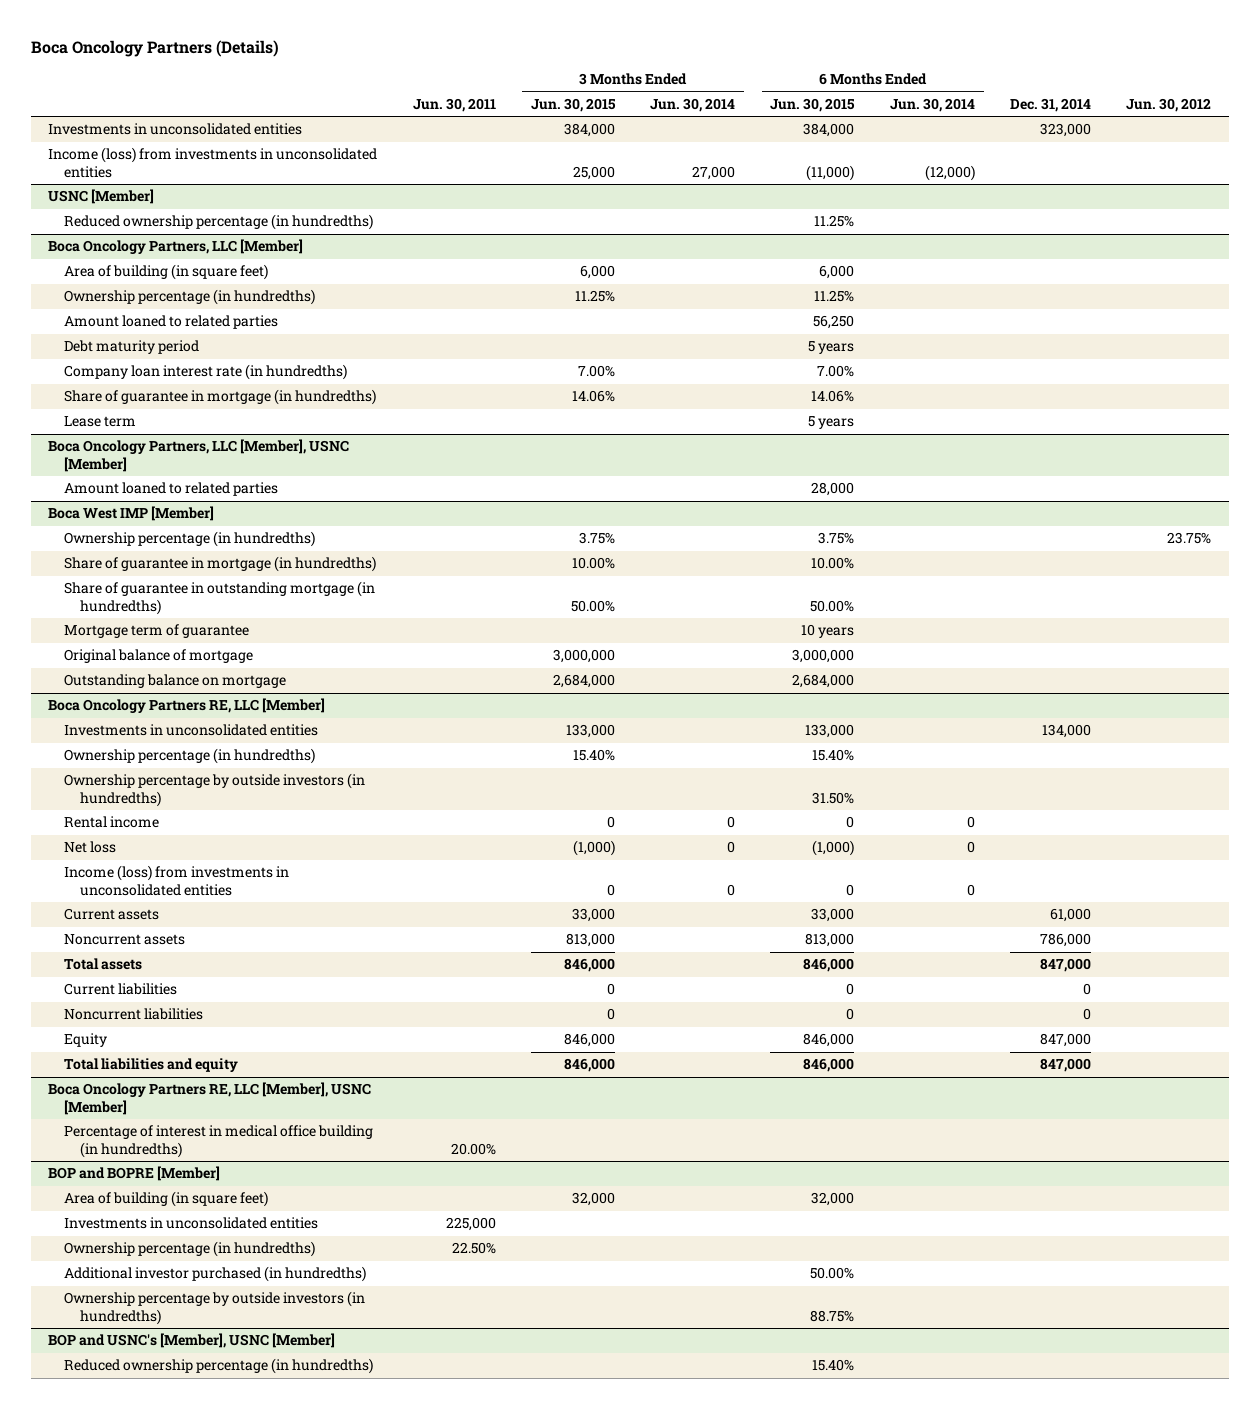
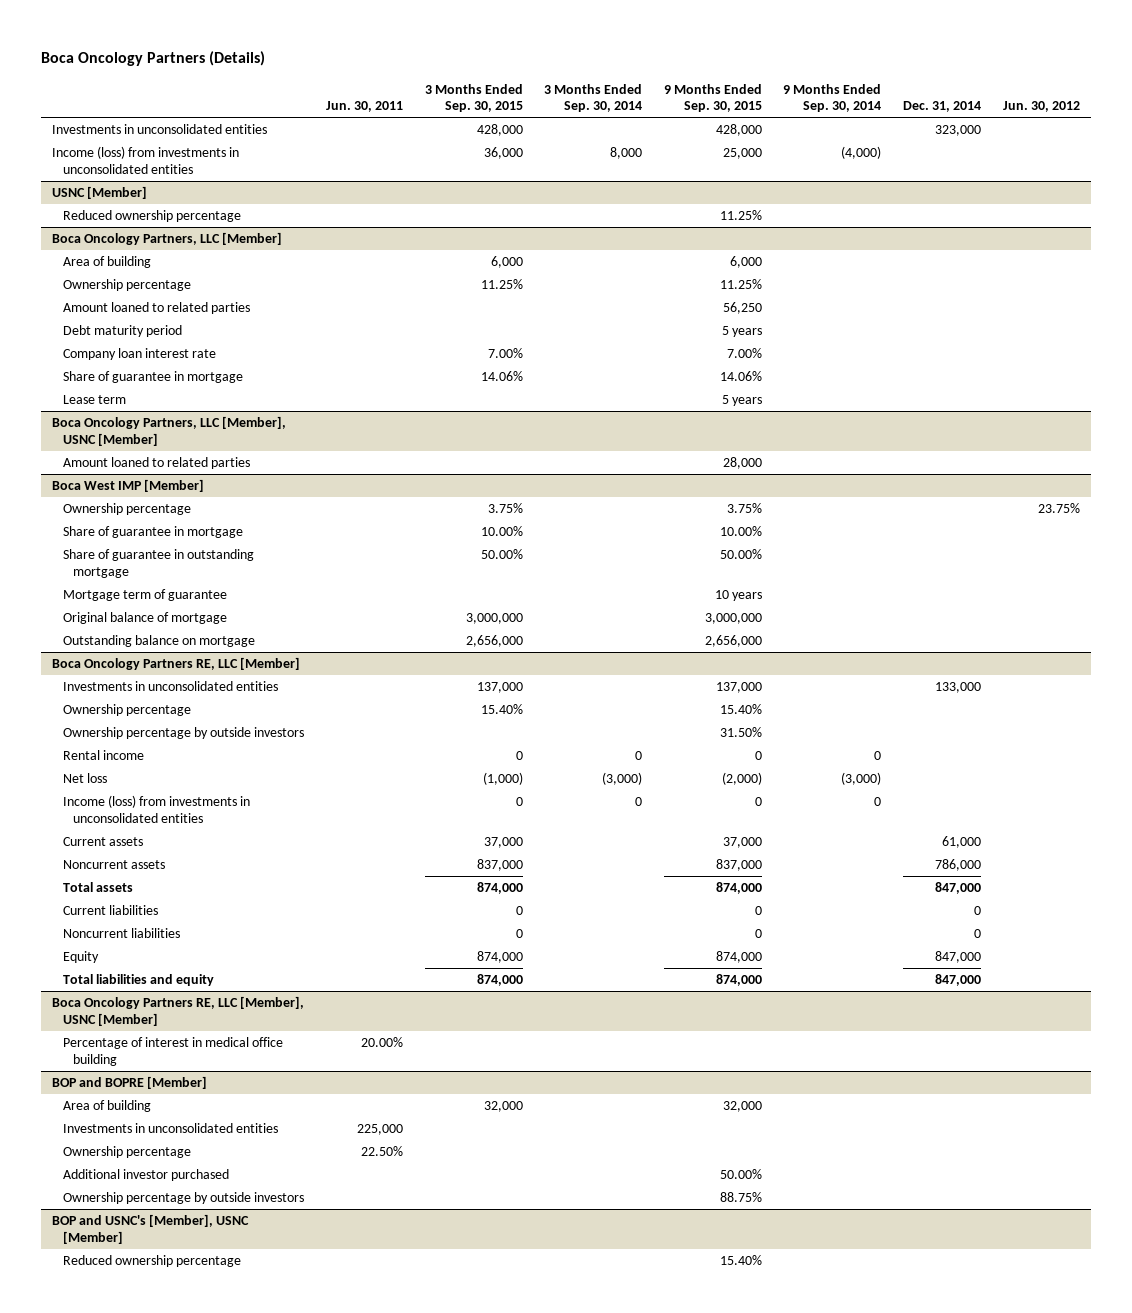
- | Jun. 30, 2011 | 3 Months Ended Jun. 30, 2015 | 3 Months Ended Jun. 30, 2014 | 6 Months Ended Jun. 30, 2015 | 6 Months Ended Jun. 30, 2014 | Dec. 31, 2014 | Jun. 30, 2012
+ | Jun. 30, 2011 | 3 Months Ended Sep. 30, 2015 | 3 Months Ended Sep. 30, 2014 | 9 Months Ended Sep. 30, 2015 | 9 Months Ended Sep. 30, 2014 | Dec. 31, 2014 | Jun. 30, 2012
@ USNC [Member]
- Reduced ownership percentage (in hundredths) | | | | 11.25% | | |
+ Reduced ownership percentage | | | | 11.25% | | |
@ Boca Oncology Partners, LLC [Member]
- Area of building (in square feet) | | 6,000 | | 6,000 | | |
- Ownership percentage (in hundredths) | | 11.25% | | 11.25% | | |
+ Area of building | | 6,000 | | 6,000 | | |
+ Ownership percentage | | 11.25% | | 11.25% | | |
- Company loan interest rate (in hundredths) | | 7.00% | | 7.00% | | |
- Share of guarantee in mortgage (in hundredths) | | 14.06% | | 14.06% | | |
+ Company loan interest rate | | 7.00% | | 7.00% | | |
+ Share of guarantee in mortgage | | 14.06% | | 14.06% | | |
@ Boca West IMP [Member]
- Ownership percentage (in hundredths) | | 3.75% | | 3.75% | | | 23.75%
- Share of guarantee in mortgage (in hundredths) | | 10.00% | | 10.00% | | |
- Share of guarantee in outstanding mortgage (in hundredths) | | 50.00% | | 50.00% | | |
+ Ownership percentage | | 3.75% | | 3.75% | | | 23.75%
+ Share of guarantee in mortgage | | 10.00% | | 10.00% | | |
+ Share of guarantee in outstanding mortgage | | 50.00% | | 50.00% | | |
@ Boca Oncology Partners RE, LLC [Member]
- Investments in unconsolidated entities | | 133,000 | | 133,000 | | 134,000 |
- Ownership percentage (in hundredths) | | 15.40% | | 15.40% | | |
- Ownership percentage by outside investors (in hundredths) | | | | 31.50% | | |
+ Investments in unconsolidated entities | | 137,000 | | 137,000 | | 133,000 |
+ Ownership percentage | | 15.40% | | 15.40% | | |
+ Ownership percentage by outside investors | | | | 31.50% | | |
@ Boca Oncology Partners RE, LLC [Member], USNC [Member]
- Percentage of interest in medical office building (in hundredths) | 20.00% | | | | | |
+ Percentage of interest in medical office building | 20.00% | | | | | |
@ BOP and BOPRE [Member]
- Area of building (in square feet) | | 32,000 | | 32,000 | | |
+ Area of building | | 32,000 | | 32,000 | | |
- Ownership percentage (in hundredths) | 22.50% | | | | | |
- Additional investor purchased (in hundredths) | | | | 50.00% | | |
- Ownership percentage by outside investors (in hundredths) | | | | 88.75% | | |
+ Ownership percentage | 22.50% | | | | | |
+ Additional investor purchased | | | | 50.00% | | |
+ Ownership percentage by outside investors | | | | 88.75% | | |
@ BOP and USNC's [Member], USNC [Member]
- Reduced ownership percentage (in hundredths) | | | | 15.40% | | |
+ Reduced ownership percentage | | | | 15.40% | | |

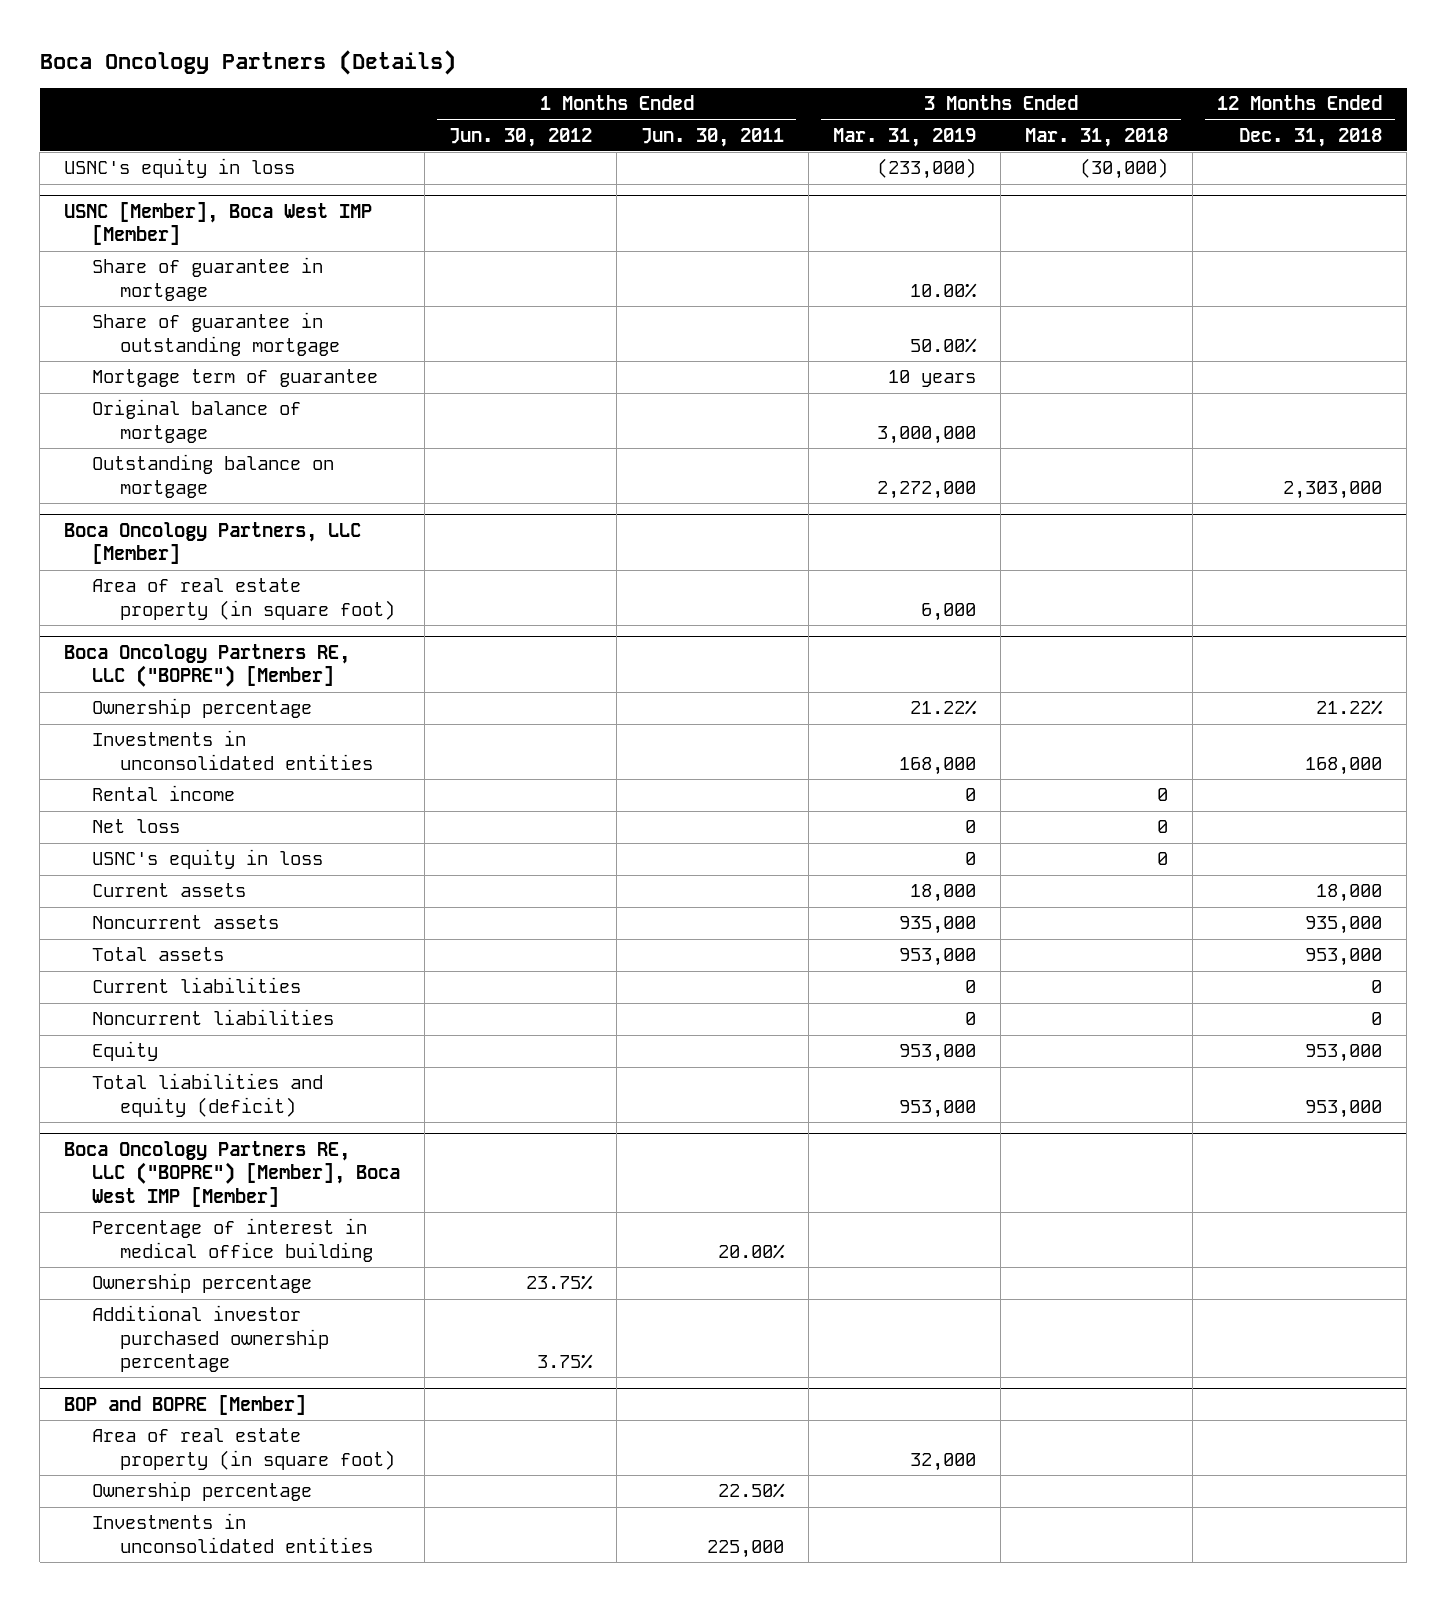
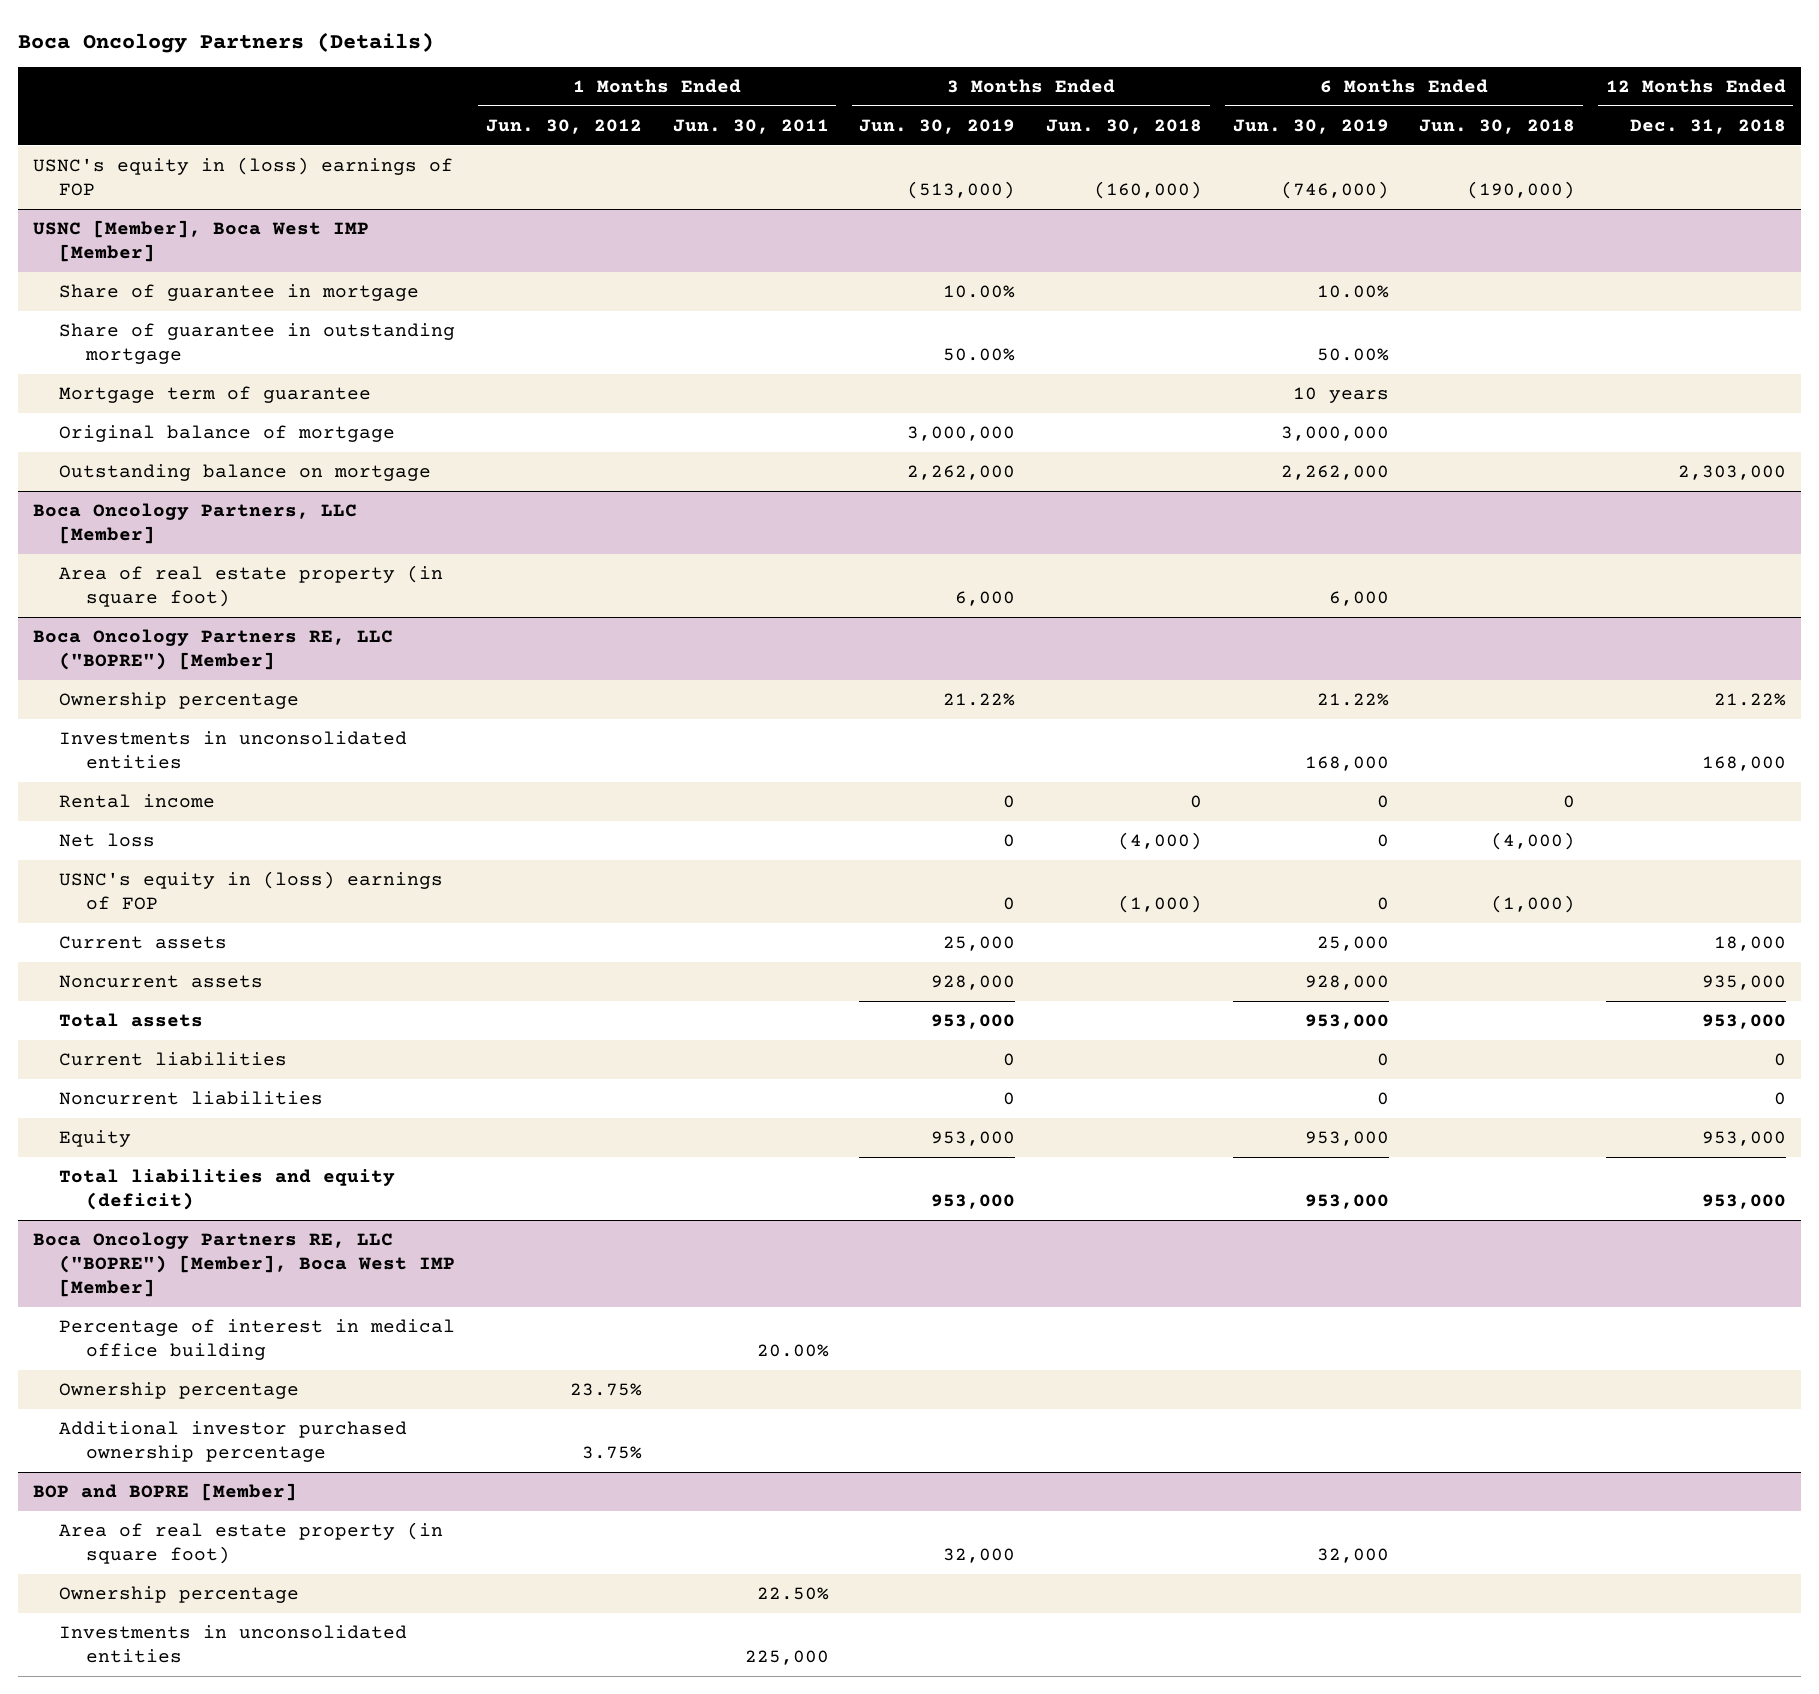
- | 1 Months Ended Jun. 30, 2012 | 1 Months Ended Jun. 30, 2011 | 3 Months Ended Mar. 31, 2019 | 3 Months Ended Mar. 31, 2018 | 12 Months Ended Dec. 31, 2018
+ | 1 Months Ended Jun. 30, 2012 | 1 Months Ended Jun. 30, 2011 | 3 Months Ended Jun. 30, 2019 | 3 Months Ended Jun. 30, 2018 | 6 Months Ended Jun. 30, 2019 | 6 Months Ended Jun. 30, 2018 | 12 Months Ended Dec. 31, 2018
- USNC's equity in loss | | | (233,000) | (30,000) |
+ USNC's equity in (loss) earnings of FOP | | | (513,000) | (160,000) | (746,000) | (190,000) |
@ Boca Oncology Partners RE, LLC ("BOPRE") [Member]
- USNC's equity in loss | | | 0 | 0 |
+ USNC's equity in (loss) earnings of FOP | | | 0 | (1,000) | 0 | (1,000) |

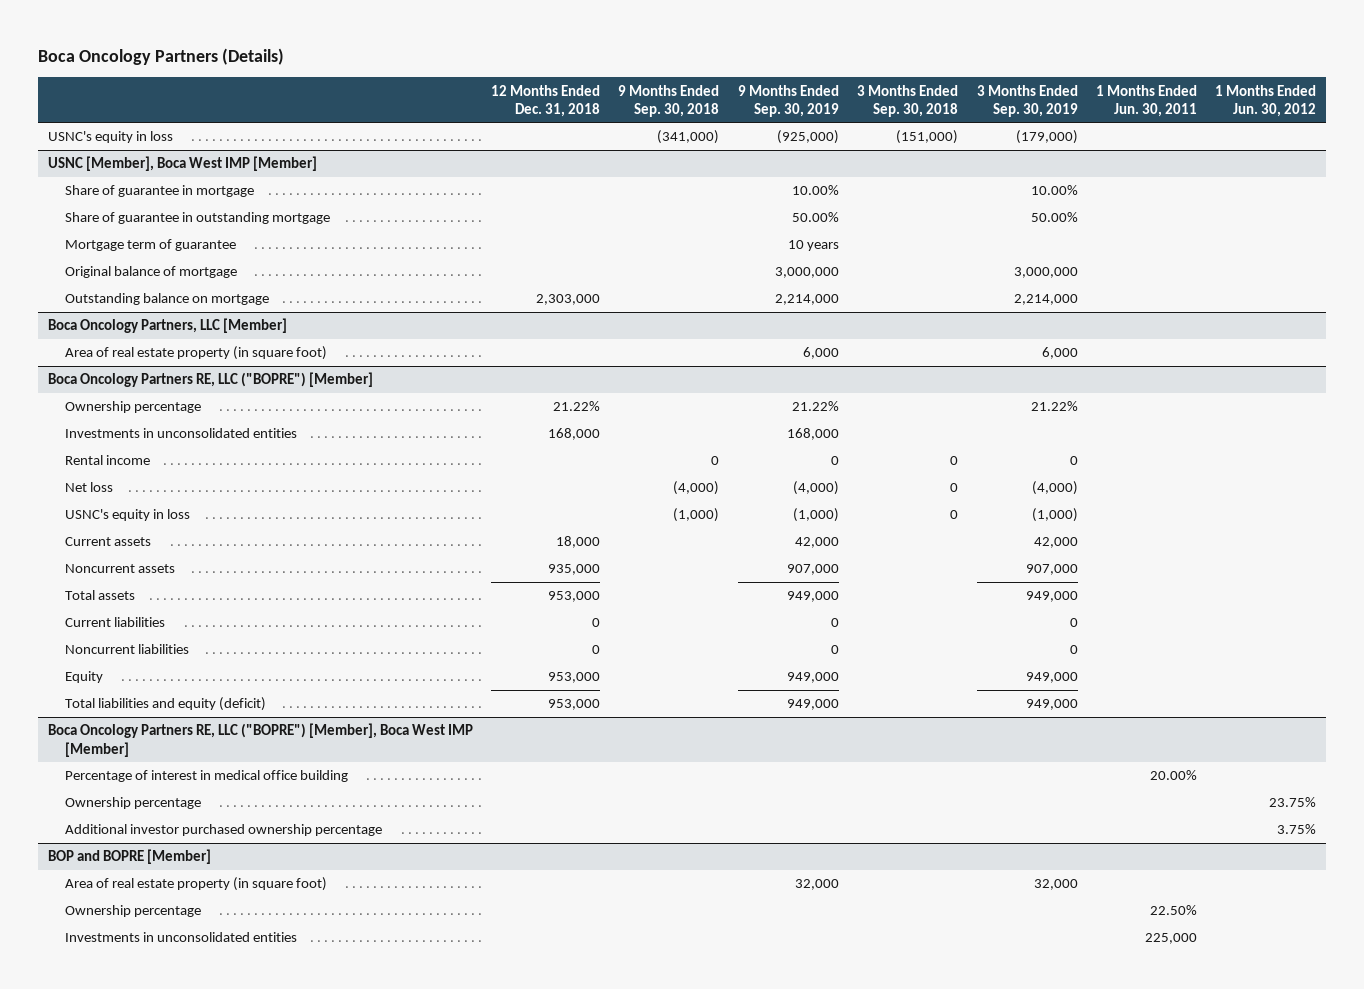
- | 1 Months Ended Jun. 30, 2012 | 1 Months Ended Jun. 30, 2011 | 3 Months Ended Jun. 30, 2019 | 3 Months Ended Jun. 30, 2018 | 6 Months Ended Jun. 30, 2019 | 6 Months Ended Jun. 30, 2018 | 12 Months Ended Dec. 31, 2018
+ | 12 Months Ended Dec. 31, 2018 | 9 Months Ended Sep. 30, 2018 | 9 Months Ended Sep. 30, 2019 | 3 Months Ended Sep. 30, 2018 | 3 Months Ended Sep. 30, 2019 | 1 Months Ended Jun. 30, 2011 | 1 Months Ended Jun. 30, 2012
- USNC's equity in (loss) earnings of FOP | | | (513,000) | (160,000) | (746,000) | (190,000) |
+ USNC's equity in loss | | (341,000) | (925,000) | (151,000) | (179,000) | |
@ Boca Oncology Partners RE, LLC ("BOPRE") [Member]
- USNC's equity in (loss) earnings of FOP | | | 0 | (1,000) | 0 | (1,000) |
+ USNC's equity in loss | | (1,000) | (1,000) | 0 | (1,000) | |

